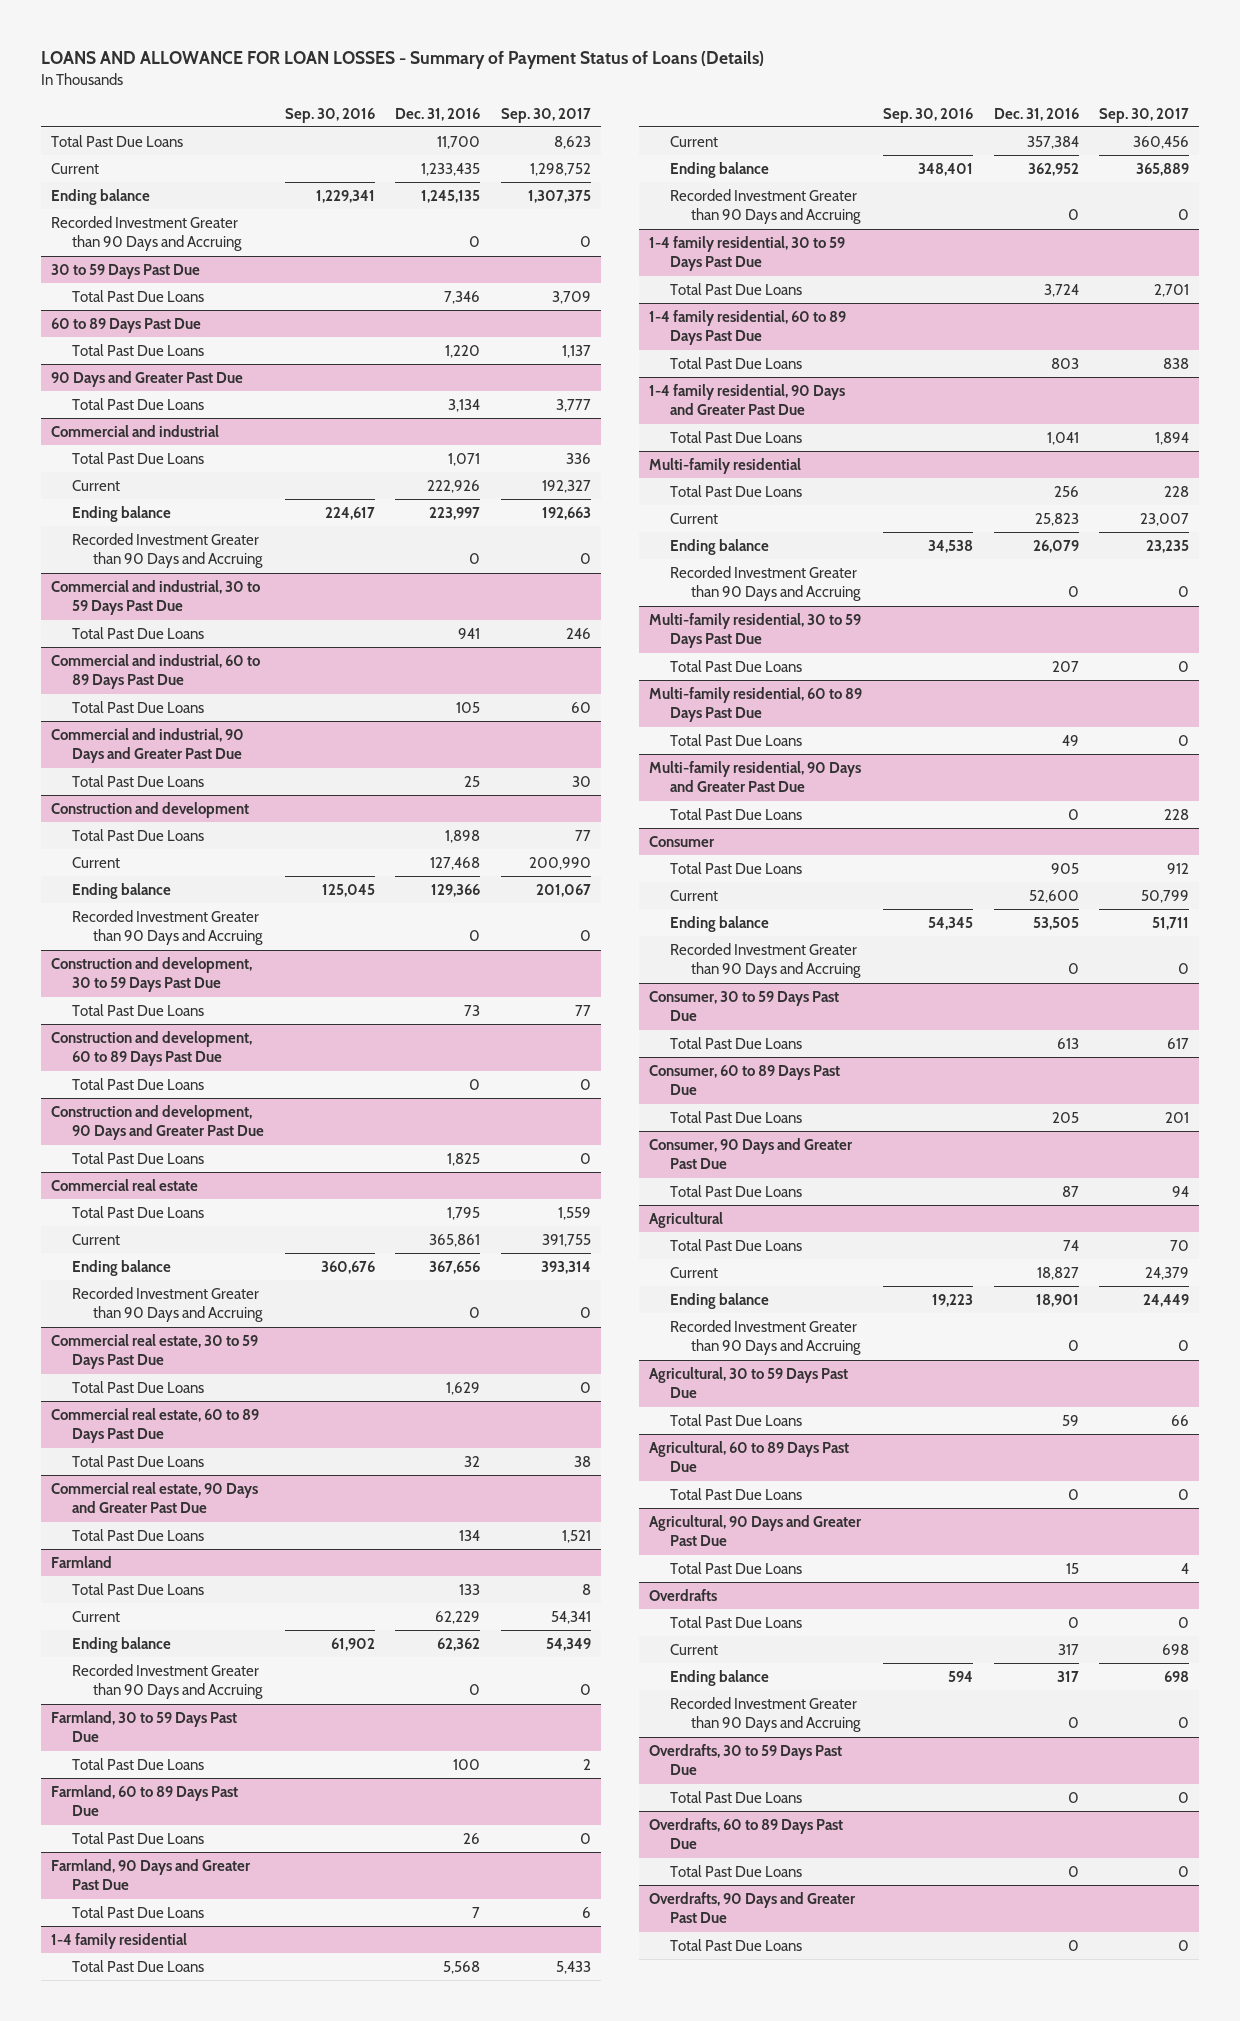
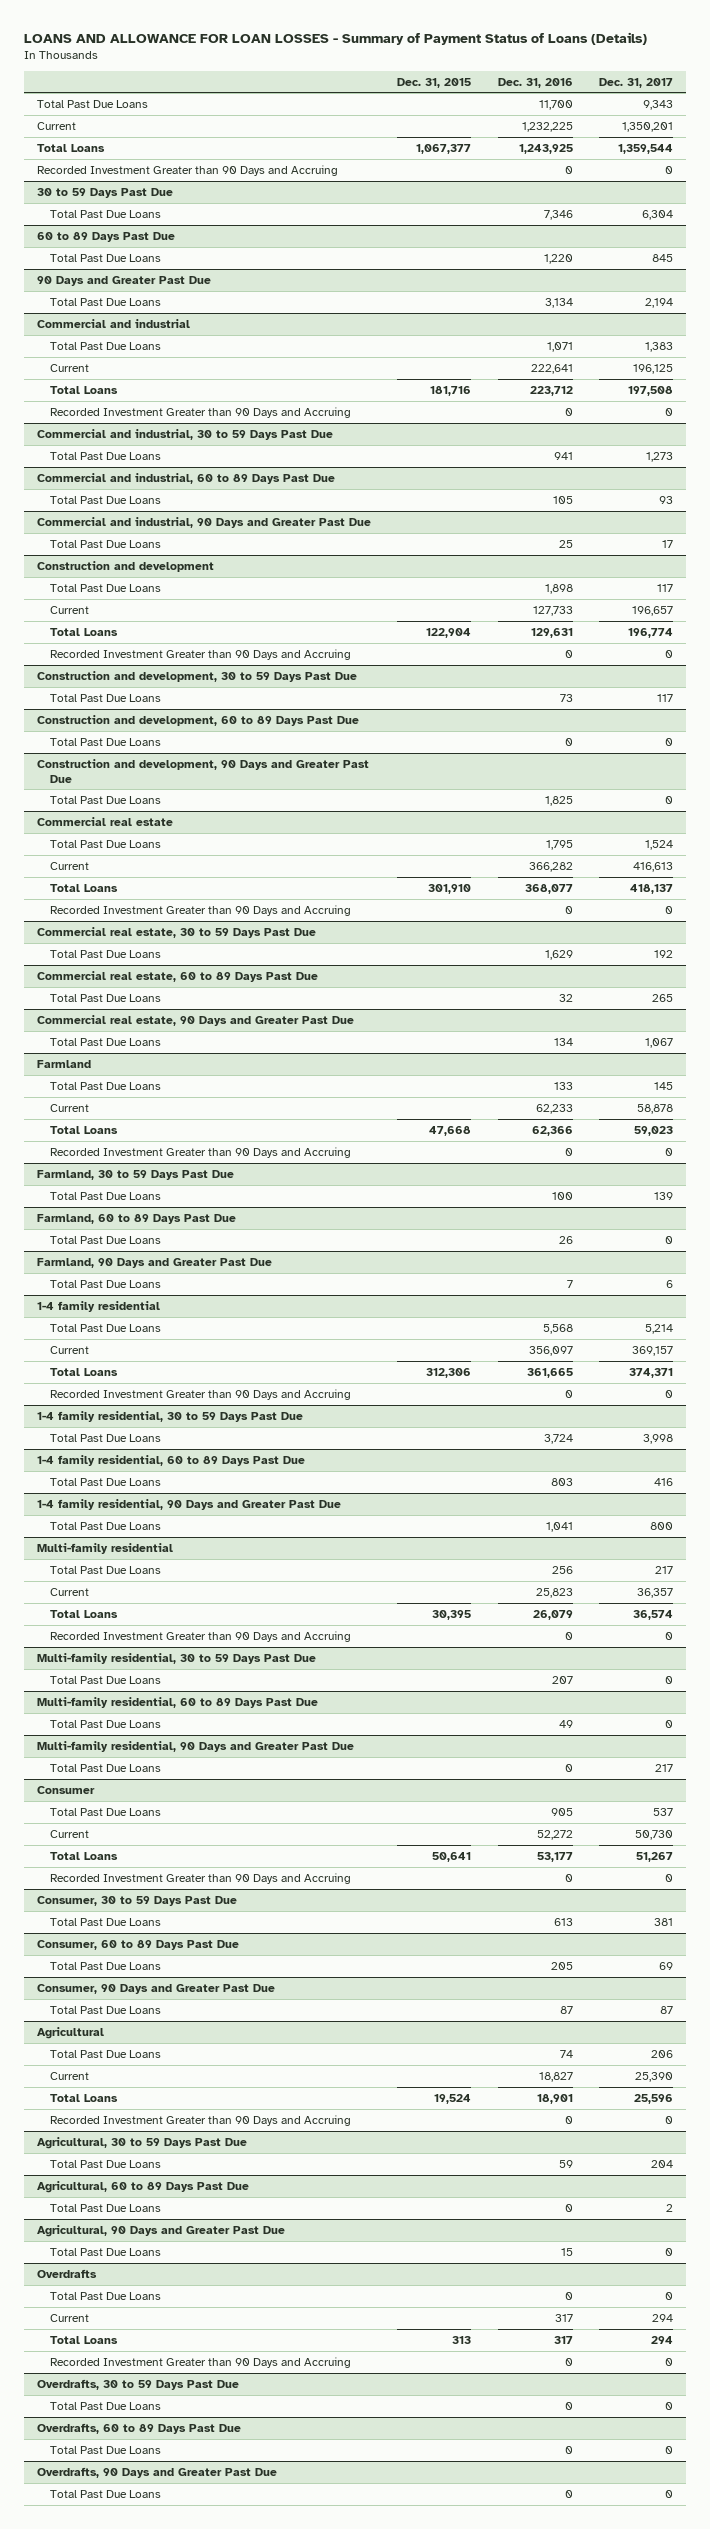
- | Sep. 30, 2016 | Dec. 31, 2016 | Sep. 30, 2017
+ | Dec. 31, 2015 | Dec. 31, 2016 | Dec. 31, 2017
- Current | | 1,233,435 | 1,298,752
- Ending balance | 1,229,341 | 1,245,135 | 1,307,375
+ Current | | 1,232,225 | 1,350,201
+ Total Loans | 1,067,377 | 1,243,925 | 1,359,544
@ Commercial and industrial
- Current | | 222,926 | 192,327
- Ending balance | 224,617 | 223,997 | 192,663
+ Current | | 222,641 | 196,125
+ Total Loans | 181,716 | 223,712 | 197,508
@ Construction and development
- Current | | 127,468 | 200,990
- Ending balance | 125,045 | 129,366 | 201,067
+ Current | | 127,733 | 196,657
+ Total Loans | 122,904 | 129,631 | 196,774
@ Commercial real estate
- Current | | 365,861 | 391,755
- Ending balance | 360,676 | 367,656 | 393,314
+ Current | | 366,282 | 416,613
+ Total Loans | 301,910 | 368,077 | 418,137
@ Farmland
- Current | | 62,229 | 54,341
- Ending balance | 61,902 | 62,362 | 54,349
+ Current | | 62,233 | 58,878
+ Total Loans | 47,668 | 62,366 | 59,023
@ 1-4 family residential
- Current | | 357,384 | 360,456
- Ending balance | 348,401 | 362,952 | 365,889
+ Current | | 356,097 | 369,157
+ Total Loans | 312,306 | 361,665 | 374,371
@ Multi-family residential
- Ending balance | 34,538 | 26,079 | 23,235
+ Total Loans | 30,395 | 26,079 | 36,574
@ Consumer
- Current | | 52,600 | 50,799
- Ending balance | 54,345 | 53,505 | 51,711
+ Current | | 52,272 | 50,730
+ Total Loans | 50,641 | 53,177 | 51,267
@ Agricultural
- Ending balance | 19,223 | 18,901 | 24,449
+ Total Loans | 19,524 | 18,901 | 25,596
@ Overdrafts
- Ending balance | 594 | 317 | 698
+ Total Loans | 313 | 317 | 294

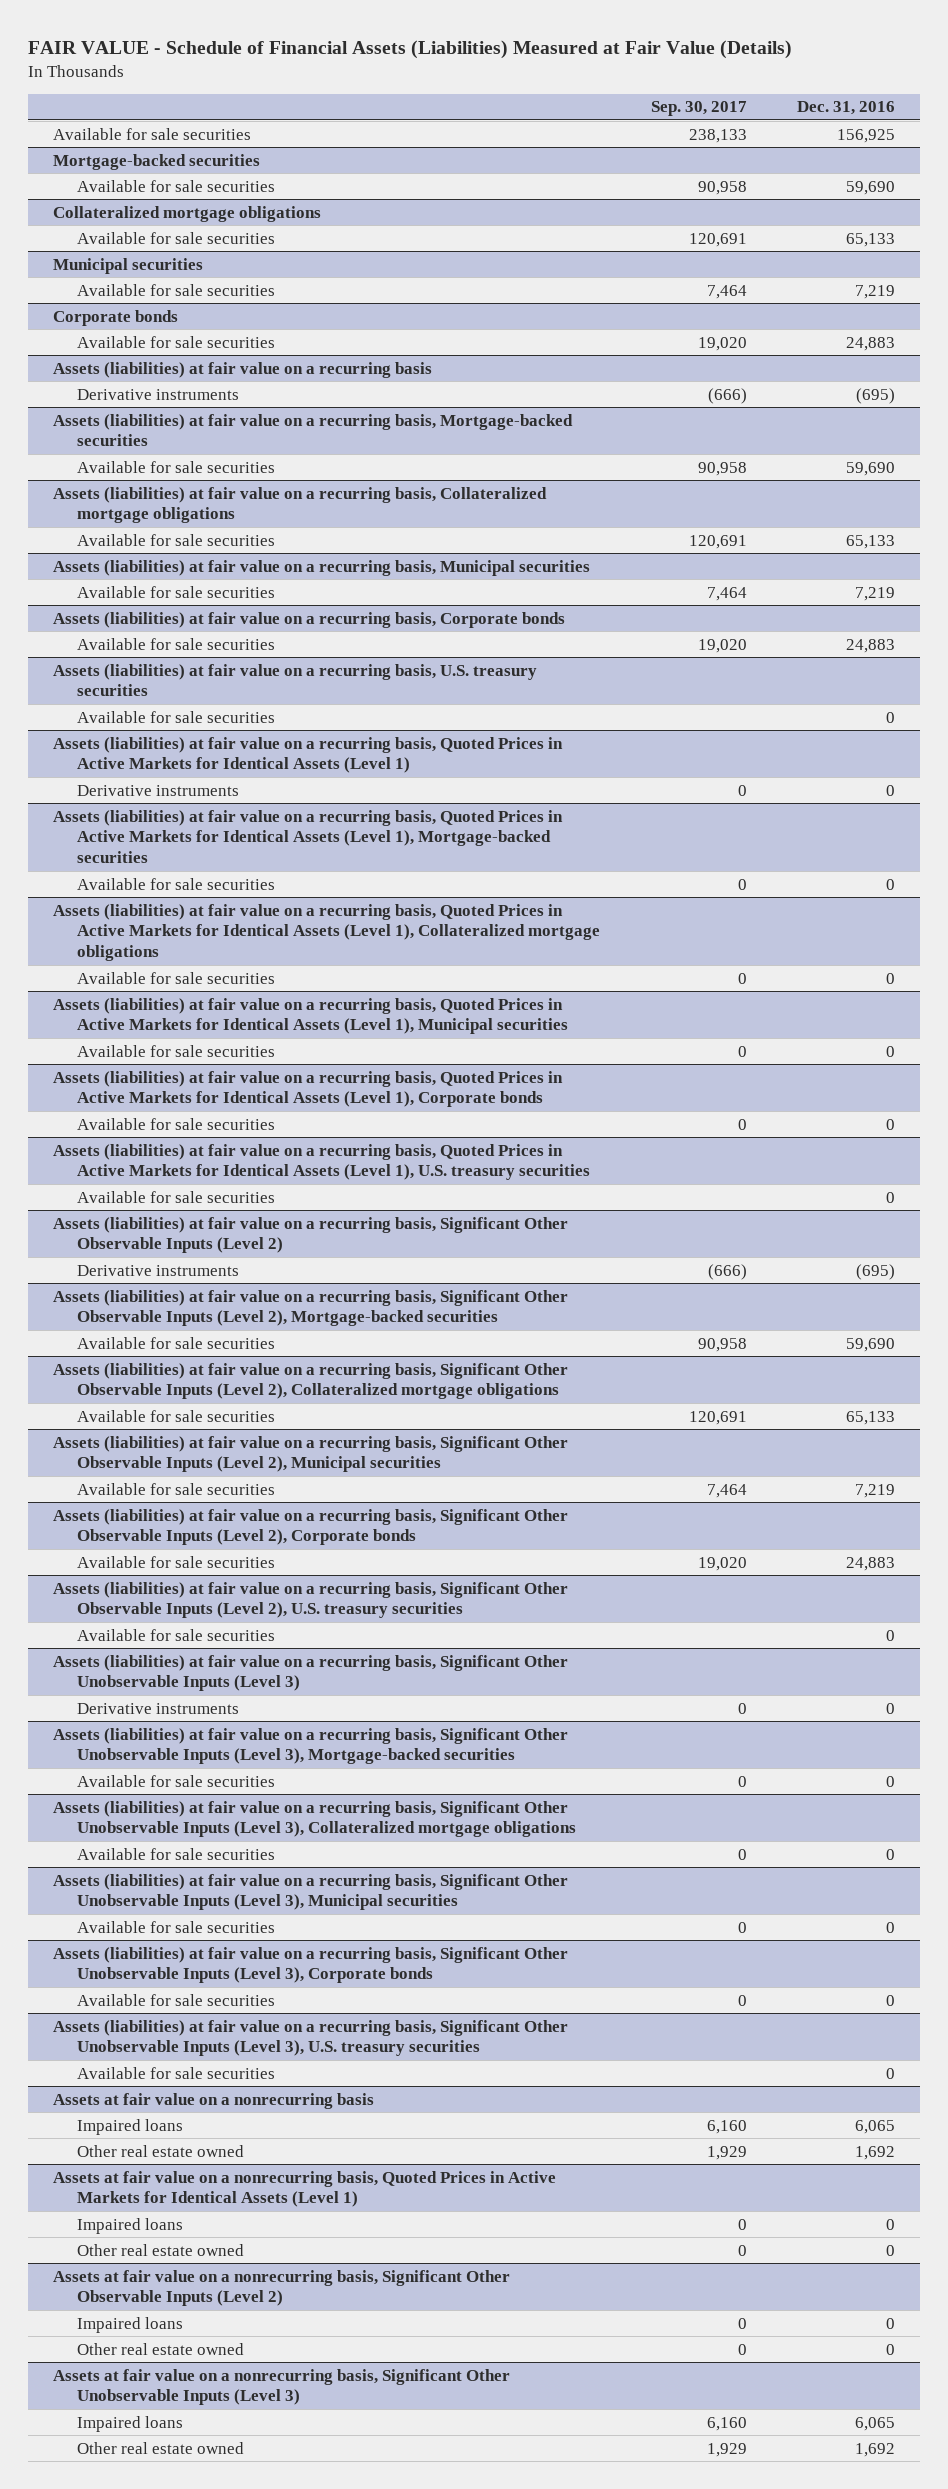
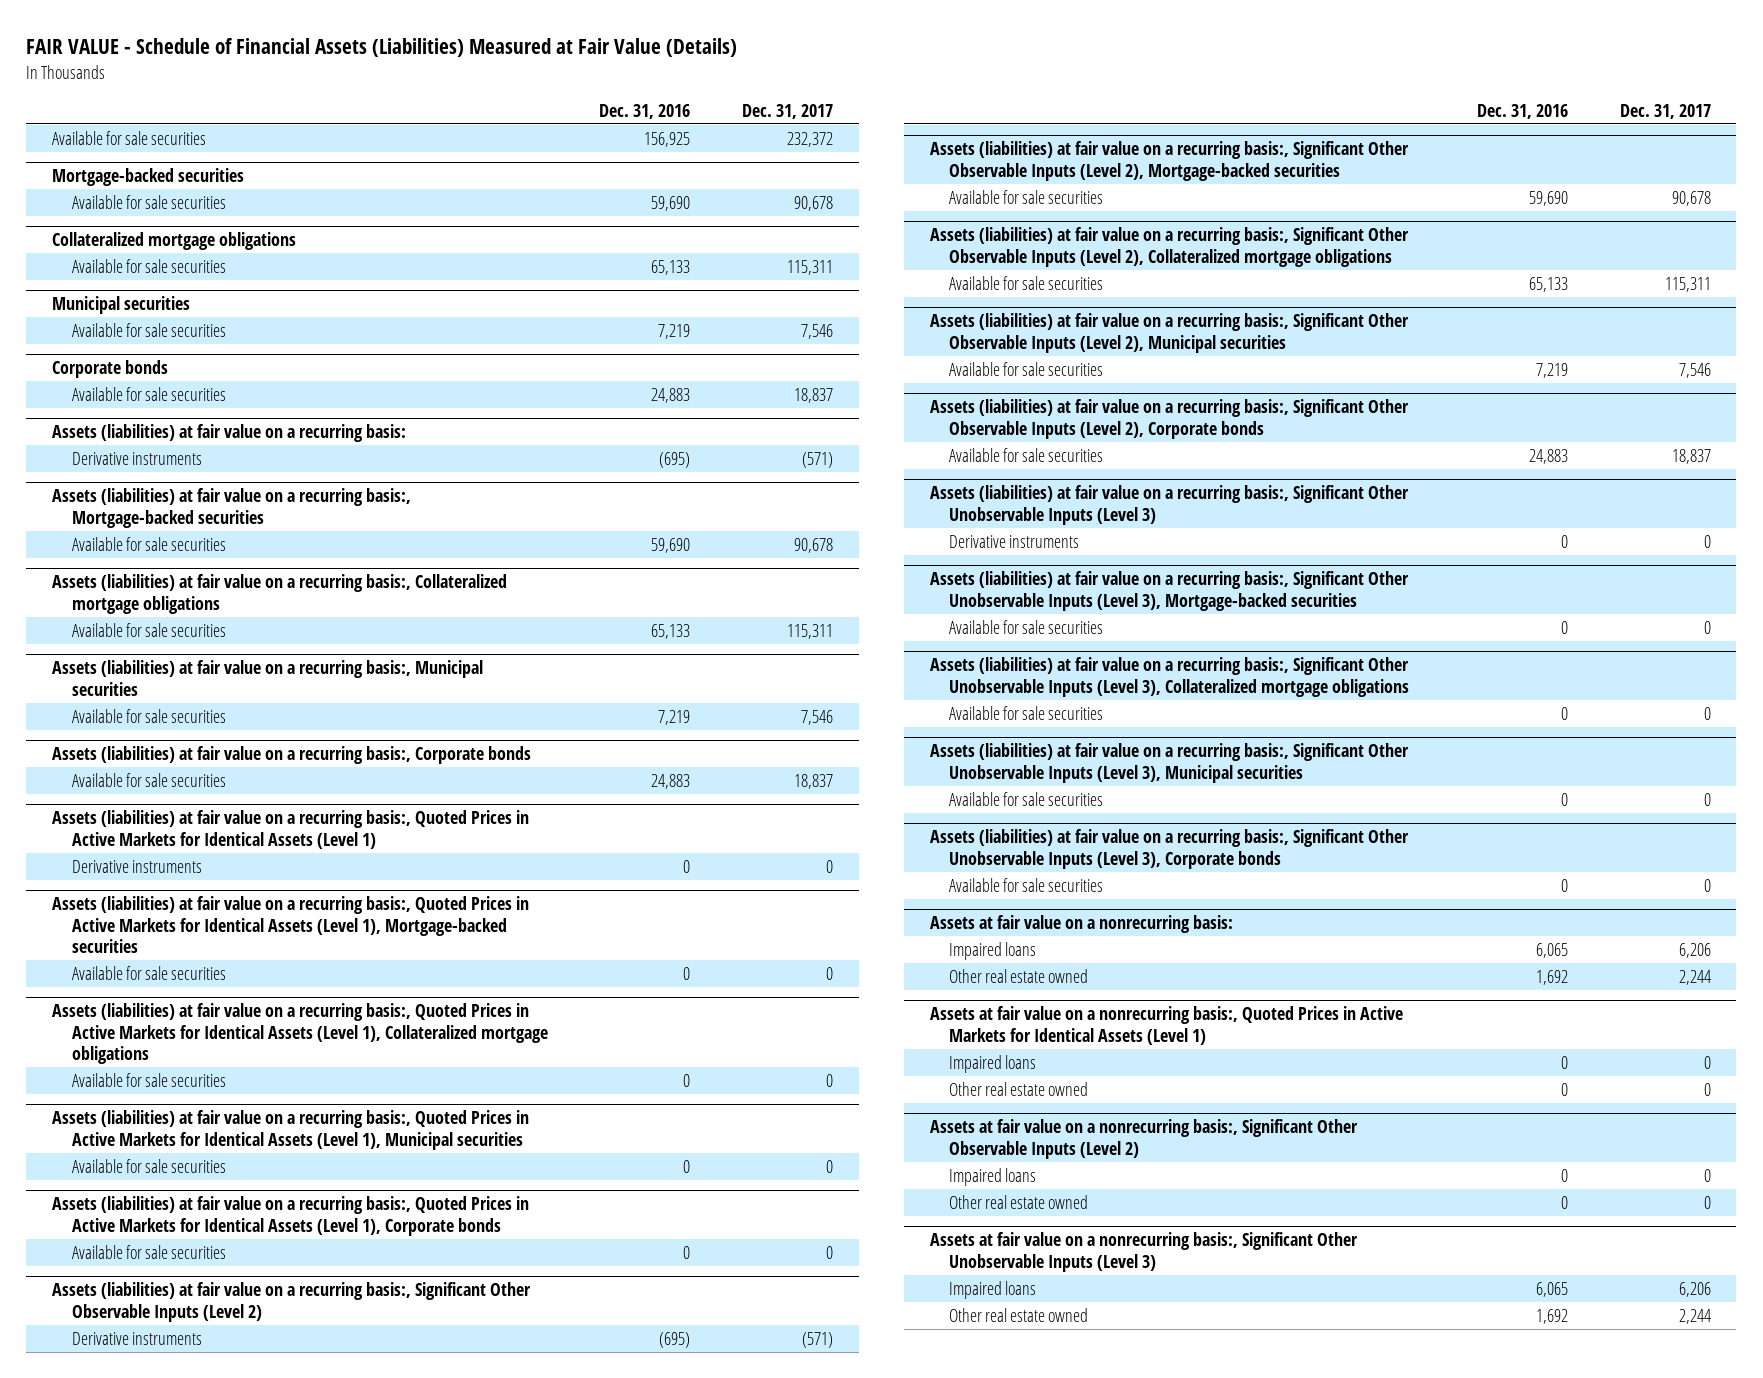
- | Sep. 30, 2017 | Dec. 31, 2016
+ | Dec. 31, 2016 | Dec. 31, 2017
- Assets (liabilities) at fair value on a recurring basis
+ Assets (liabilities) at fair value on a recurring basis:
- Assets (liabilities) at fair value on a recurring basis, Mortgage-backed securities
+ Assets (liabilities) at fair value on a recurring basis:, Mortgage-backed securities
- Assets (liabilities) at fair value on a recurring basis, Collateralized mortgage obligations
+ Assets (liabilities) at fair value on a recurring basis:, Collateralized mortgage obligations
- Assets (liabilities) at fair value on a recurring basis, Municipal securities
+ Assets (liabilities) at fair value on a recurring basis:, Municipal securities
- Assets (liabilities) at fair value on a recurring basis, Corporate bonds
+ Assets (liabilities) at fair value on a recurring basis:, Corporate bonds
- Assets (liabilities) at fair value on a recurring basis, U.S. treasury securities
- Available for sale securities | | 0
- Assets (liabilities) at fair value on a recurring basis, Quoted Prices in Active Markets for Identical Assets (Level 1)
+ Assets (liabilities) at fair value on a recurring basis:, Quoted Prices in Active Markets for Identical Assets (Level 1)
- Assets (liabilities) at fair value on a recurring basis, Quoted Prices in Active Markets for Identical Assets (Level 1), Mortgage-backed securities
- Available for sale securities | 0 | 0
- Assets (liabilities) at fair value on a recurring basis, Quoted Prices in Active Markets for Identical Assets (Level 1), Collateralized mortgage obligations
+ Assets (liabilities) at fair value on a recurring basis:, Quoted Prices in Active Markets for Identical Assets (Level 1), Mortgage-backed securities
- Assets (liabilities) at fair value on a recurring basis, Quoted Prices in Active Markets for Identical Assets (Level 1), Municipal securities
+ Assets (liabilities) at fair value on a recurring basis:, Quoted Prices in Active Markets for Identical Assets (Level 1), Collateralized mortgage obligations
- Assets (liabilities) at fair value on a recurring basis, Quoted Prices in Active Markets for Identical Assets (Level 1), Corporate bonds
+ Assets (liabilities) at fair value on a recurring basis:, Quoted Prices in Active Markets for Identical Assets (Level 1), Municipal securities
- Assets (liabilities) at fair value on a recurring basis, Quoted Prices in Active Markets for Identical Assets (Level 1), U.S. treasury securities
+ Assets (liabilities) at fair value on a recurring basis:, Quoted Prices in Active Markets for Identical Assets (Level 1), Corporate bonds
- Assets (liabilities) at fair value on a recurring basis, Significant Other Observable Inputs (Level 2)
+ Assets (liabilities) at fair value on a recurring basis:, Significant Other Observable Inputs (Level 2)
- Assets (liabilities) at fair value on a recurring basis, Significant Other Observable Inputs (Level 2), Mortgage-backed securities
+ Assets (liabilities) at fair value on a recurring basis:, Significant Other Observable Inputs (Level 2), Mortgage-backed securities
- Assets (liabilities) at fair value on a recurring basis, Significant Other Observable Inputs (Level 2), Collateralized mortgage obligations
+ Assets (liabilities) at fair value on a recurring basis:, Significant Other Observable Inputs (Level 2), Collateralized mortgage obligations
- Assets (liabilities) at fair value on a recurring basis, Significant Other Observable Inputs (Level 2), Municipal securities
+ Assets (liabilities) at fair value on a recurring basis:, Significant Other Observable Inputs (Level 2), Municipal securities
- Assets (liabilities) at fair value on a recurring basis, Significant Other Observable Inputs (Level 2), Corporate bonds
+ Assets (liabilities) at fair value on a recurring basis:, Significant Other Observable Inputs (Level 2), Corporate bonds
- Assets (liabilities) at fair value on a recurring basis, Significant Other Observable Inputs (Level 2), U.S. treasury securities
- Available for sale securities | | 0
- Assets (liabilities) at fair value on a recurring basis, Significant Other Unobservable Inputs (Level 3)
+ Assets (liabilities) at fair value on a recurring basis:, Significant Other Unobservable Inputs (Level 3)
- Assets (liabilities) at fair value on a recurring basis, Significant Other Unobservable Inputs (Level 3), Mortgage-backed securities
- Available for sale securities | 0 | 0
- Assets (liabilities) at fair value on a recurring basis, Significant Other Unobservable Inputs (Level 3), Collateralized mortgage obligations
+ Assets (liabilities) at fair value on a recurring basis:, Significant Other Unobservable Inputs (Level 3), Mortgage-backed securities
- Assets (liabilities) at fair value on a recurring basis, Significant Other Unobservable Inputs (Level 3), Municipal securities
+ Assets (liabilities) at fair value on a recurring basis:, Significant Other Unobservable Inputs (Level 3), Collateralized mortgage obligations
- Assets (liabilities) at fair value on a recurring basis, Significant Other Unobservable Inputs (Level 3), Corporate bonds
+ Assets (liabilities) at fair value on a recurring basis:, Significant Other Unobservable Inputs (Level 3), Municipal securities
- Assets (liabilities) at fair value on a recurring basis, Significant Other Unobservable Inputs (Level 3), U.S. treasury securities
+ Assets (liabilities) at fair value on a recurring basis:, Significant Other Unobservable Inputs (Level 3), Corporate bonds
- Assets at fair value on a nonrecurring basis
+ Assets at fair value on a nonrecurring basis:
- Assets at fair value on a nonrecurring basis, Quoted Prices in Active Markets for Identical Assets (Level 1)
+ Assets at fair value on a nonrecurring basis:, Quoted Prices in Active Markets for Identical Assets (Level 1)
- Assets at fair value on a nonrecurring basis, Significant Other Observable Inputs (Level 2)
+ Assets at fair value on a nonrecurring basis:, Significant Other Observable Inputs (Level 2)
- Assets at fair value on a nonrecurring basis, Significant Other Unobservable Inputs (Level 3)
+ Assets at fair value on a nonrecurring basis:, Significant Other Unobservable Inputs (Level 3)

